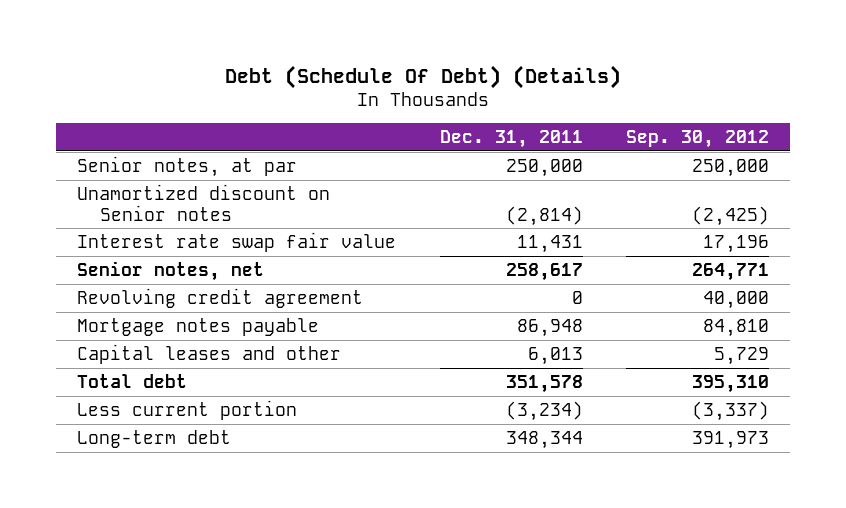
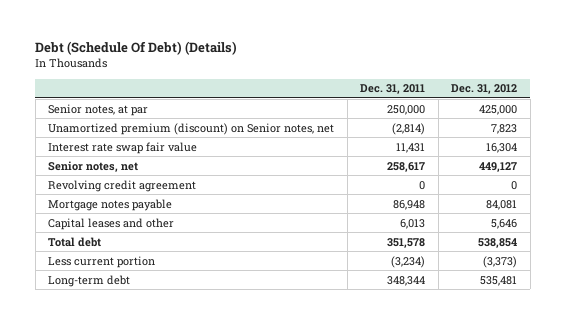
- | Dec. 31, 2011 | Sep. 30, 2012
+ | Dec. 31, 2011 | Dec. 31, 2012
- Unamortized discount on Senior notes | (2,814) | (2,425)
+ Unamortized premium (discount) on Senior notes, net | (2,814) | 7,823

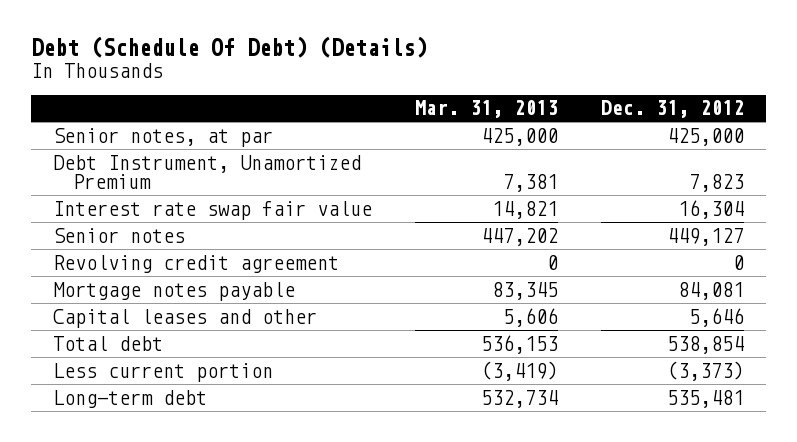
- | Dec. 31, 2011 | Dec. 31, 2012
+ | Mar. 31, 2013 | Dec. 31, 2012
- Unamortized premium (discount) on Senior notes, net | (2,814) | 7,823
+ Debt Instrument, Unamortized Premium | 7,381 | 7,823
- Senior notes, net | 258,617 | 449,127
+ Senior notes | 447,202 | 449,127

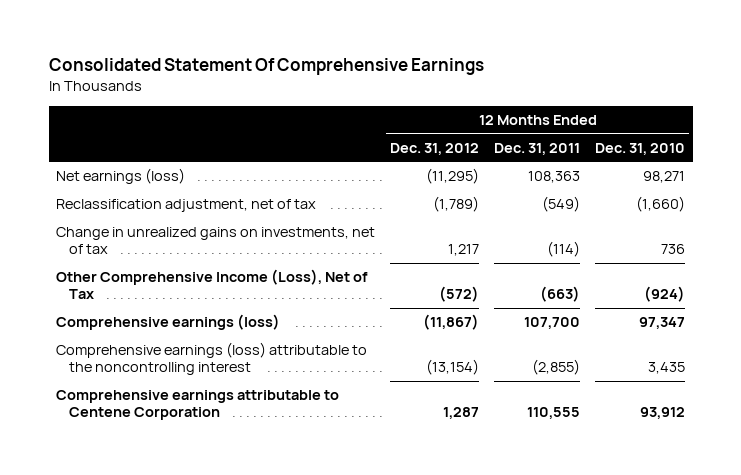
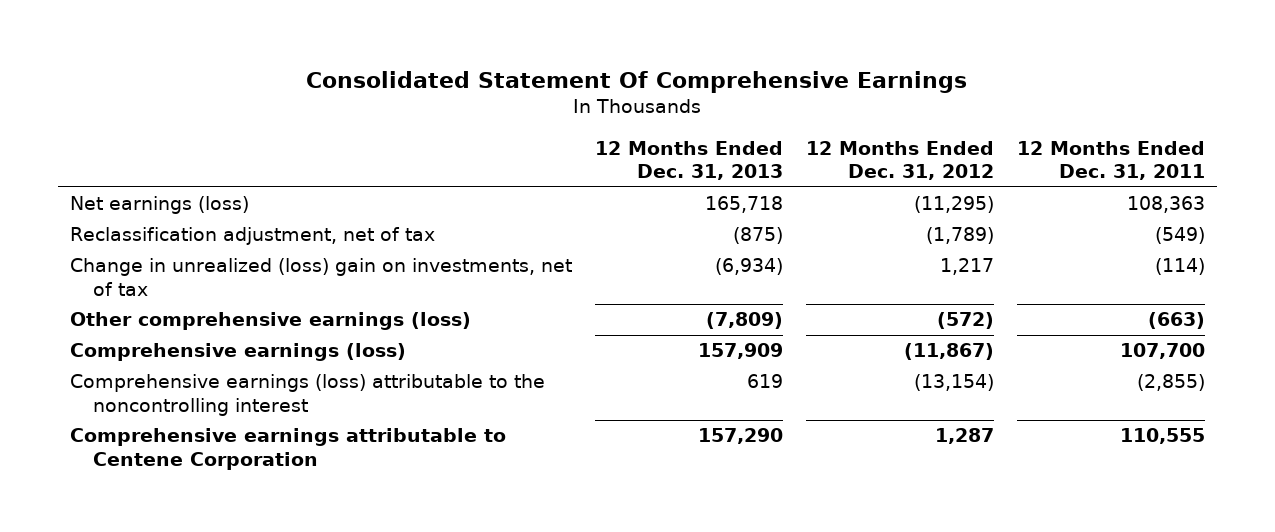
- | 12 Months Ended Dec. 31, 2012 | 12 Months Ended Dec. 31, 2011 | 12 Months Ended Dec. 31, 2010
+ | 12 Months Ended Dec. 31, 2013 | 12 Months Ended Dec. 31, 2012 | 12 Months Ended Dec. 31, 2011
- Change in unrealized gains on investments, net of tax | 1,217 | (114) | 736
- Other Comprehensive Income (Loss), Net of Tax | (572) | (663) | (924)
+ Change in unrealized (loss) gain on investments, net of tax | (6,934) | 1,217 | (114)
+ Other comprehensive earnings (loss) | (7,809) | (572) | (663)

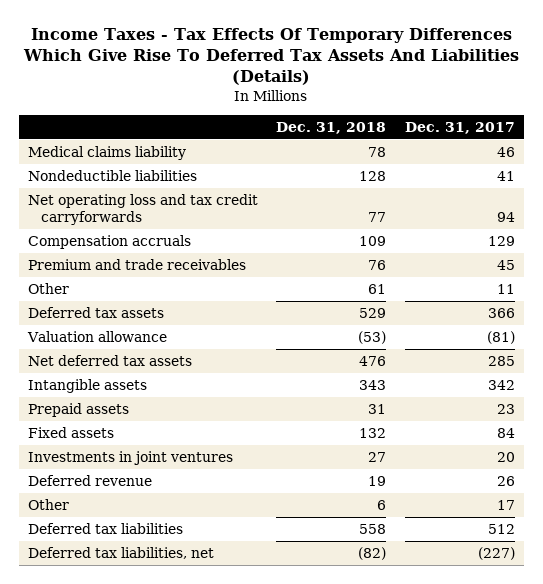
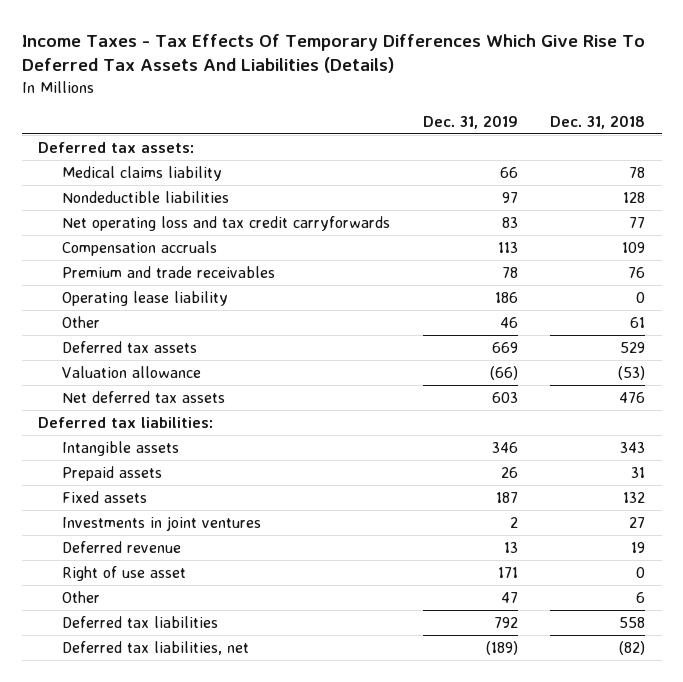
- | Dec. 31, 2018 | Dec. 31, 2017
+ | Dec. 31, 2019 | Dec. 31, 2018
+ Deferred tax assets:
+ Operating lease liability | 186 | 0
+ Deferred tax liabilities:
+ Right of use asset | 171 | 0

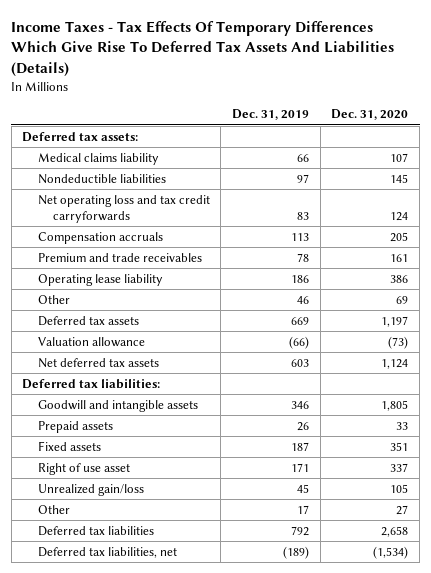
- | Dec. 31, 2019 | Dec. 31, 2018
+ | Dec. 31, 2019 | Dec. 31, 2020
- Intangible assets | 346 | 343
+ Goodwill and intangible assets | 346 | 1,805
- Investments in joint ventures | 2 | 27
- Deferred revenue | 13 | 19
- Other | 47 | 6
+ Unrealized gain/loss | 45 | 105
+ Other | 17 | 27

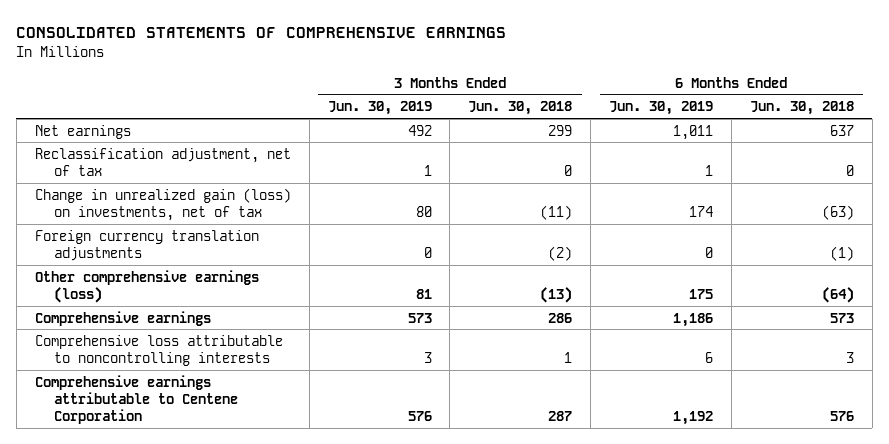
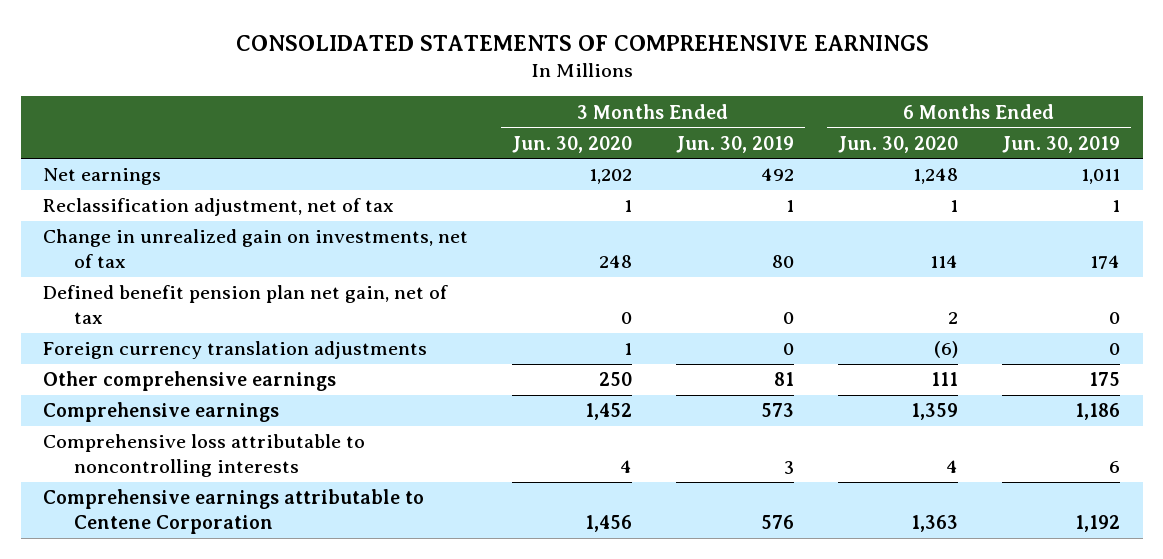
- | 3 Months Ended Jun. 30, 2019 | 3 Months Ended Jun. 30, 2018 | 6 Months Ended Jun. 30, 2019 | 6 Months Ended Jun. 30, 2018
+ | 3 Months Ended Jun. 30, 2020 | 3 Months Ended Jun. 30, 2019 | 6 Months Ended Jun. 30, 2020 | 6 Months Ended Jun. 30, 2019
- Change in unrealized gain (loss) on investments, net of tax | 80 | (11) | 174 | (63)
+ Change in unrealized gain on investments, net of tax | 248 | 80 | 114 | 174
+ Defined benefit pension plan net gain, net of tax | 0 | 0 | 2 | 0
- Other comprehensive earnings (loss) | 81 | (13) | 175 | (64)
+ Other comprehensive earnings | 250 | 81 | 111 | 175

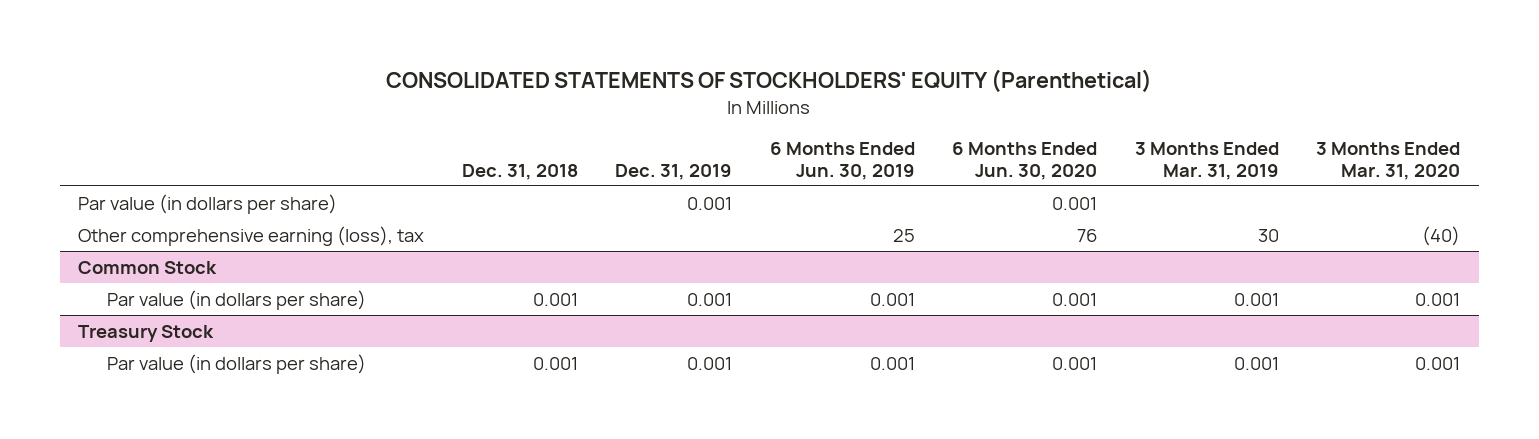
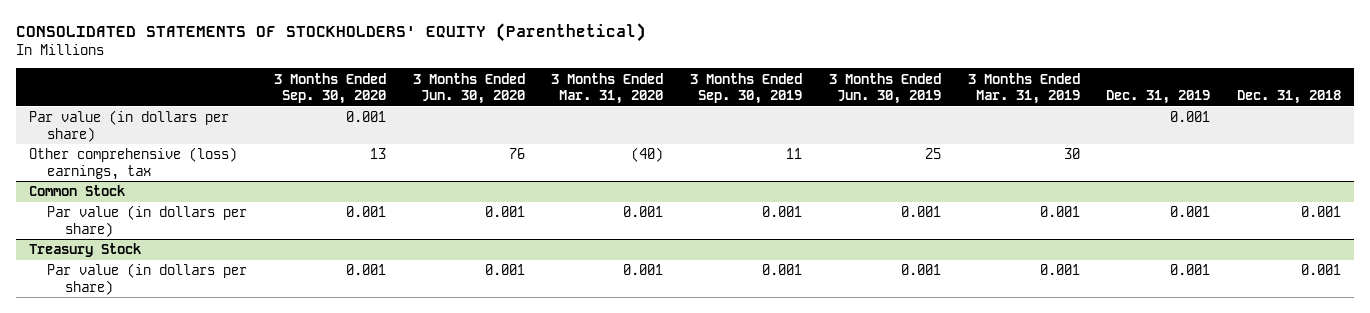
- | Dec. 31, 2018 | Dec. 31, 2019 | 6 Months Ended Jun. 30, 2019 | 6 Months Ended Jun. 30, 2020 | 3 Months Ended Mar. 31, 2019 | 3 Months Ended Mar. 31, 2020
+ | 3 Months Ended Sep. 30, 2020 | 3 Months Ended Jun. 30, 2020 | 3 Months Ended Mar. 31, 2020 | 3 Months Ended Sep. 30, 2019 | 3 Months Ended Jun. 30, 2019 | 3 Months Ended Mar. 31, 2019 | Dec. 31, 2019 | Dec. 31, 2018
- Other comprehensive earning (loss), tax | | | 25 | 76 | 30 | (40)
+ Other comprehensive (loss) earnings, tax | 13 | 76 | (40) | 11 | 25 | 30 | |

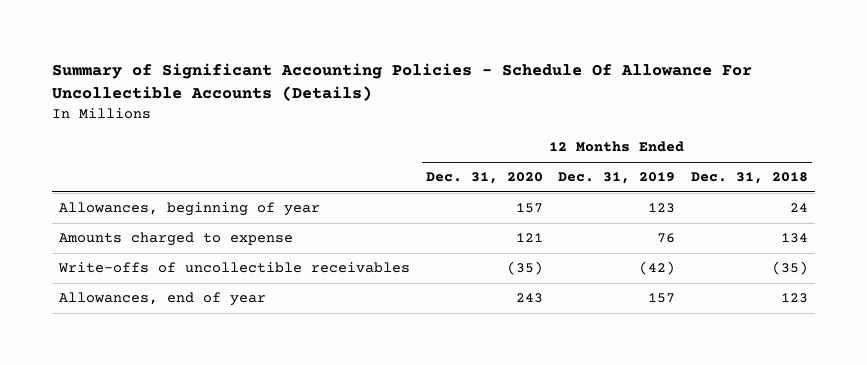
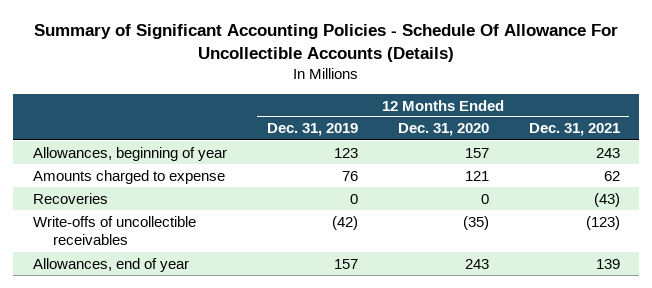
- | 12 Months Ended Dec. 31, 2020 | 12 Months Ended Dec. 31, 2019 | 12 Months Ended Dec. 31, 2018
+ | 12 Months Ended Dec. 31, 2019 | 12 Months Ended Dec. 31, 2020 | 12 Months Ended Dec. 31, 2021
+ Recoveries | 0 | 0 | (43)

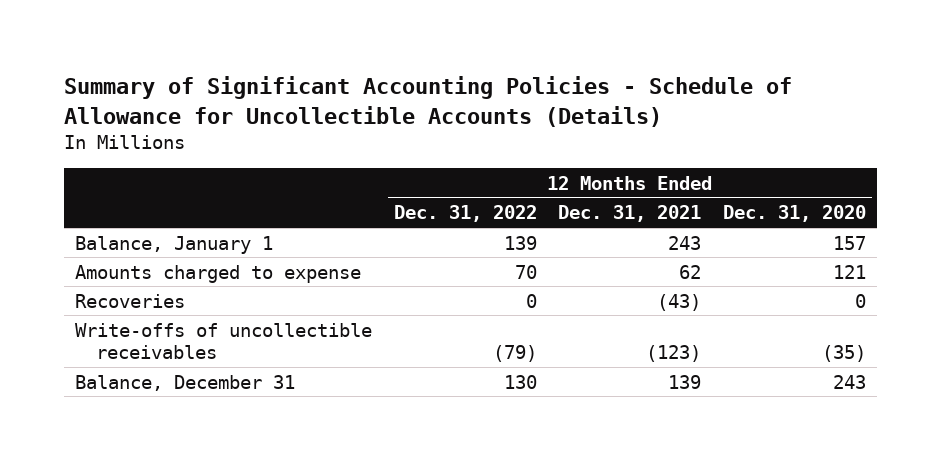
- Summary of Significant Accounting Policies - Schedule Of Allowance For Uncollectible Accounts (Details)
+ Summary of Significant Accounting Policies - Schedule of Allowance for Uncollectible Accounts (Details)
- | 12 Months Ended Dec. 31, 2019 | 12 Months Ended Dec. 31, 2020 | 12 Months Ended Dec. 31, 2021
+ | 12 Months Ended Dec. 31, 2022 | 12 Months Ended Dec. 31, 2021 | 12 Months Ended Dec. 31, 2020
- Allowances, beginning of year | 123 | 157 | 243
+ Balance, January 1 | 139 | 243 | 157
- Allowances, end of year | 157 | 243 | 139
+ Balance, December 31 | 130 | 139 | 243

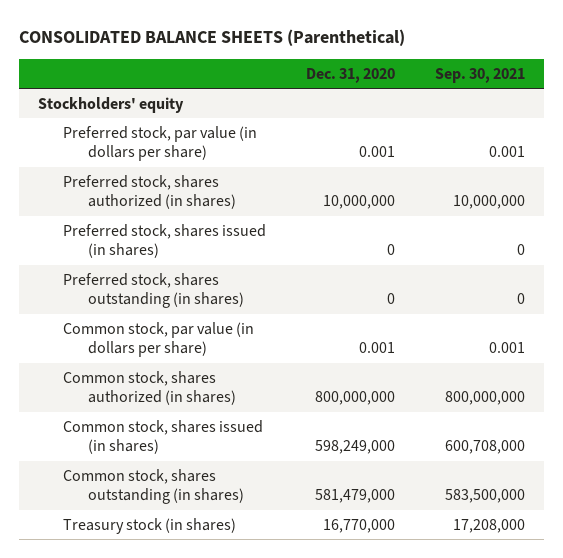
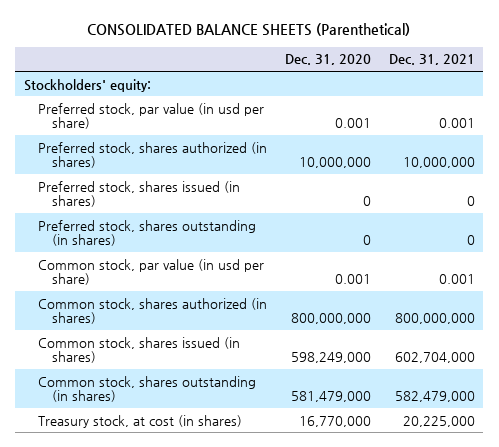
- | Dec. 31, 2020 | Sep. 30, 2021
+ | Dec. 31, 2020 | Dec. 31, 2021
- Stockholders' equity
- Preferred stock, par value (in dollars per share) | 0.001 | 0.001
+ Stockholders' equity:
+ Preferred stock, par value (in usd per share) | 0.001 | 0.001
- Common stock, par value (in dollars per share) | 0.001 | 0.001
+ Common stock, par value (in usd per share) | 0.001 | 0.001
- Treasury stock (in shares) | 16,770,000 | 17,208,000
+ Treasury stock, at cost (in shares) | 16,770,000 | 20,225,000

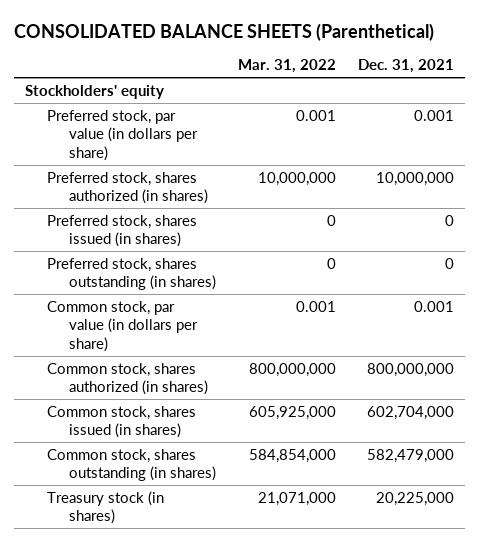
- | Dec. 31, 2020 | Dec. 31, 2021
+ | Mar. 31, 2022 | Dec. 31, 2021
- Stockholders' equity:
- Preferred stock, par value (in usd per share) | 0.001 | 0.001
+ Stockholders' equity
+ Preferred stock, par value (in dollars per share) | 0.001 | 0.001
- Common stock, par value (in usd per share) | 0.001 | 0.001
+ Common stock, par value (in dollars per share) | 0.001 | 0.001
- Treasury stock, at cost (in shares) | 16,770,000 | 20,225,000
+ Treasury stock (in shares) | 21,071,000 | 20,225,000

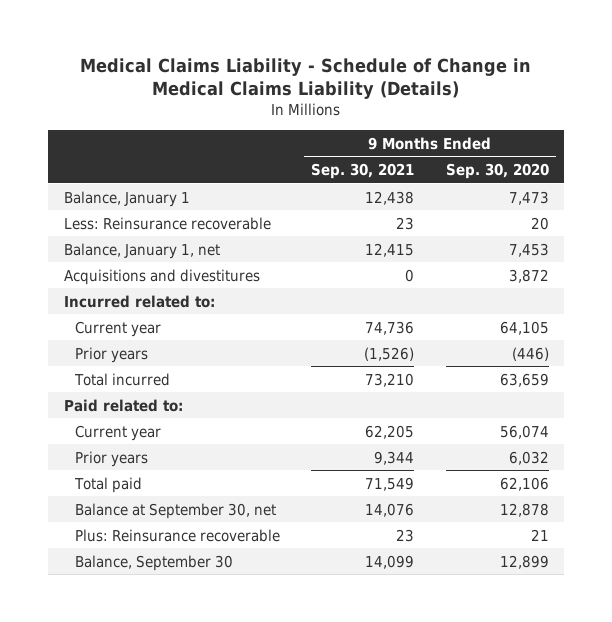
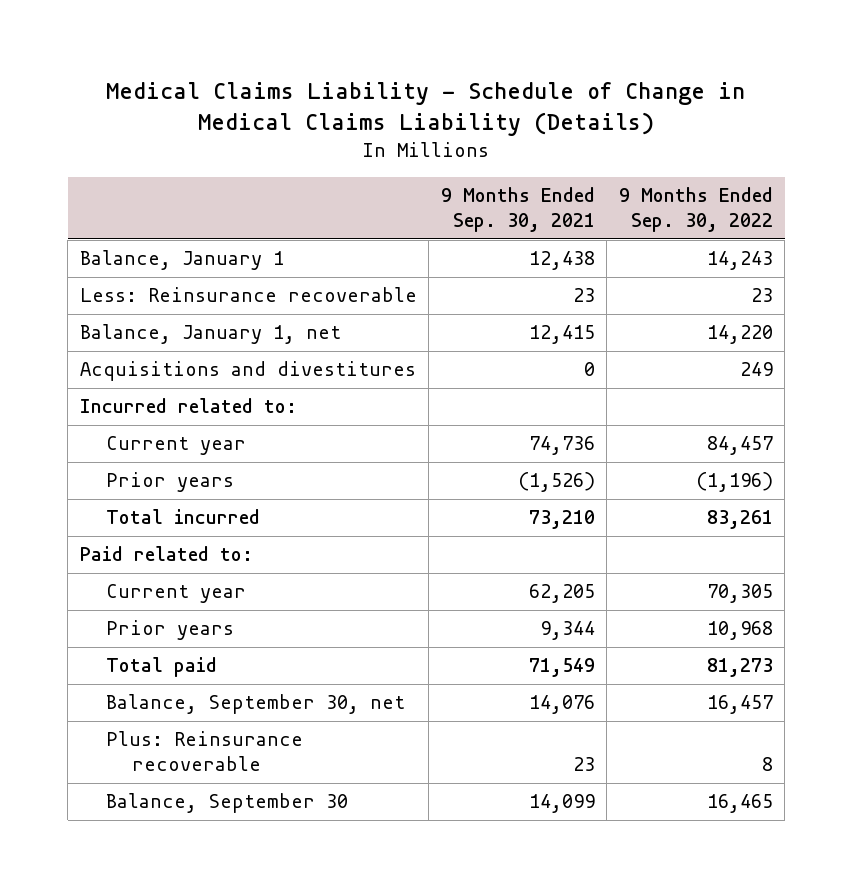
- | 9 Months Ended Sep. 30, 2021 | 9 Months Ended Sep. 30, 2020
+ | 9 Months Ended Sep. 30, 2021 | 9 Months Ended Sep. 30, 2022
- Balance at September 30, net | 14,076 | 12,878
+ Balance, September 30, net | 14,076 | 16,457

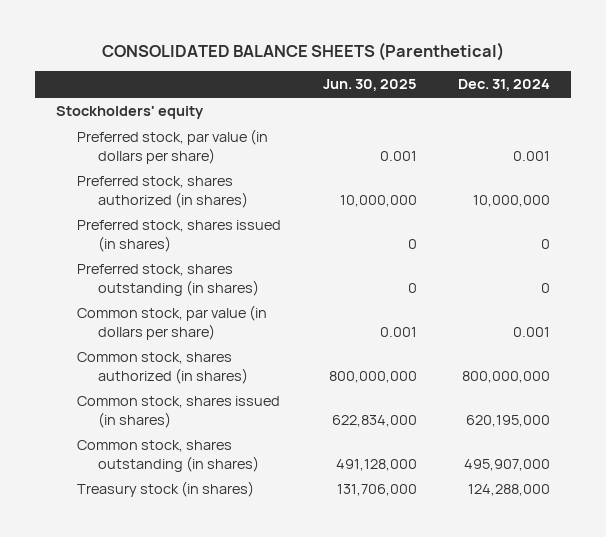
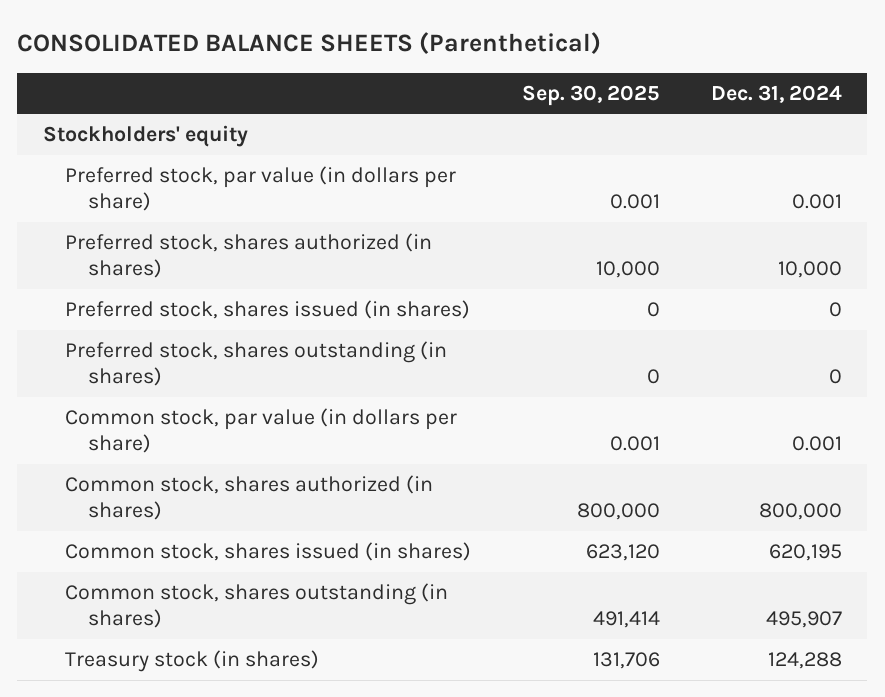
- | Jun. 30, 2025 | Dec. 31, 2024
+ | Sep. 30, 2025 | Dec. 31, 2024
- Preferred stock, shares authorized (in shares) | 10,000,000 | 10,000,000
+ Preferred stock, shares authorized (in shares) | 10,000 | 10,000
- Common stock, shares authorized (in shares) | 800,000,000 | 800,000,000
- Common stock, shares issued (in shares) | 622,834,000 | 620,195,000
- Common stock, shares outstanding (in shares) | 491,128,000 | 495,907,000
- Treasury stock (in shares) | 131,706,000 | 124,288,000
+ Common stock, shares authorized (in shares) | 800,000 | 800,000
+ Common stock, shares issued (in shares) | 623,120 | 620,195
+ Common stock, shares outstanding (in shares) | 491,414 | 495,907
+ Treasury stock (in shares) | 131,706 | 124,288

